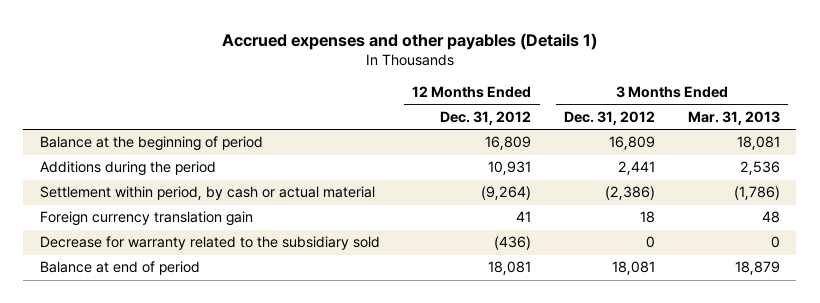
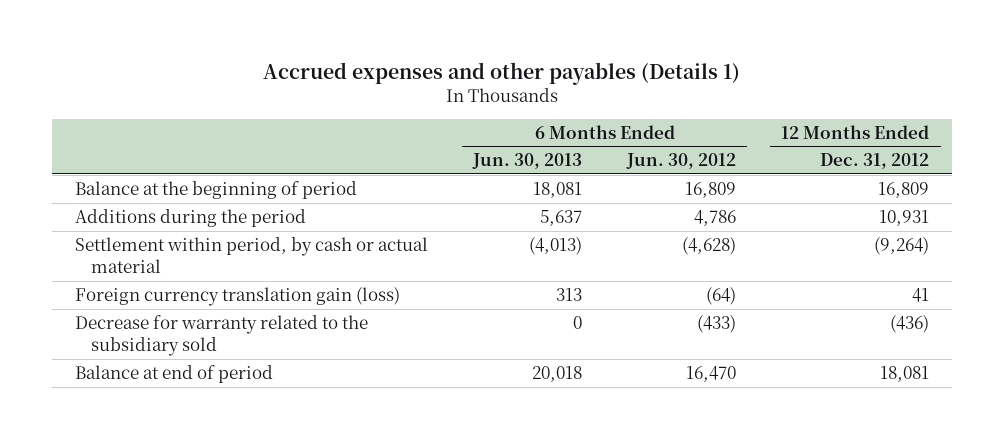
- | 12 Months Ended Dec. 31, 2012 | 3 Months Ended Dec. 31, 2012 | 3 Months Ended Mar. 31, 2013
+ | 6 Months Ended Jun. 30, 2013 | 6 Months Ended Jun. 30, 2012 | 12 Months Ended Dec. 31, 2012
- Foreign currency translation gain | 41 | 18 | 48
+ Foreign currency translation gain (loss) | 313 | (64) | 41

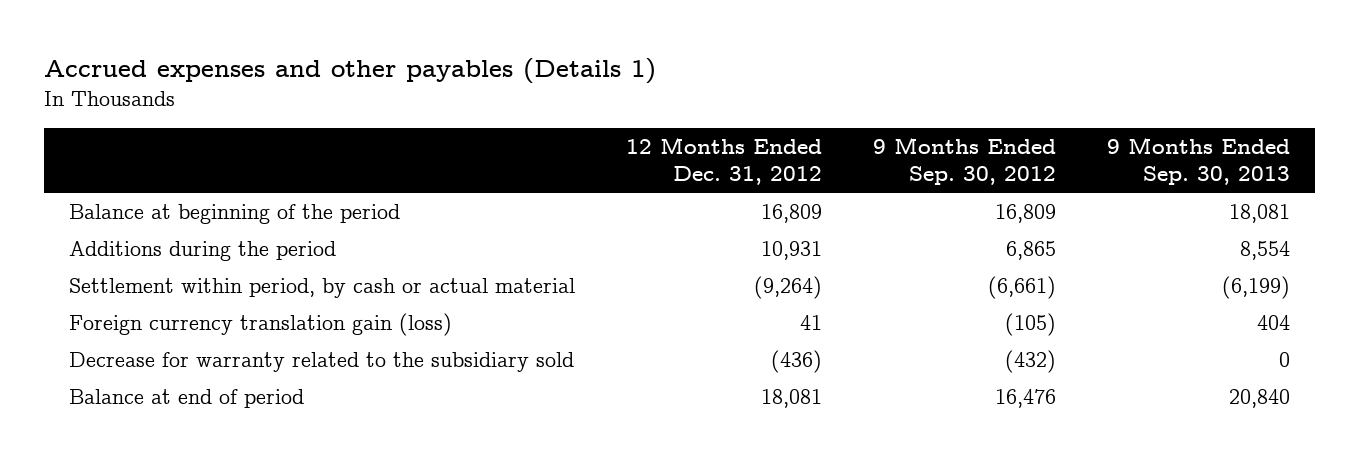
- | 6 Months Ended Jun. 30, 2013 | 6 Months Ended Jun. 30, 2012 | 12 Months Ended Dec. 31, 2012
+ | 12 Months Ended Dec. 31, 2012 | 9 Months Ended Sep. 30, 2012 | 9 Months Ended Sep. 30, 2013
- Balance at the beginning of period | 18,081 | 16,809 | 16,809
+ Balance at beginning of the period | 16,809 | 16,809 | 18,081

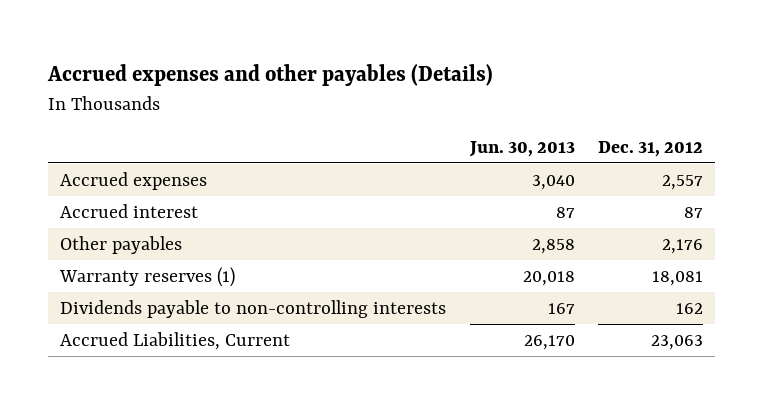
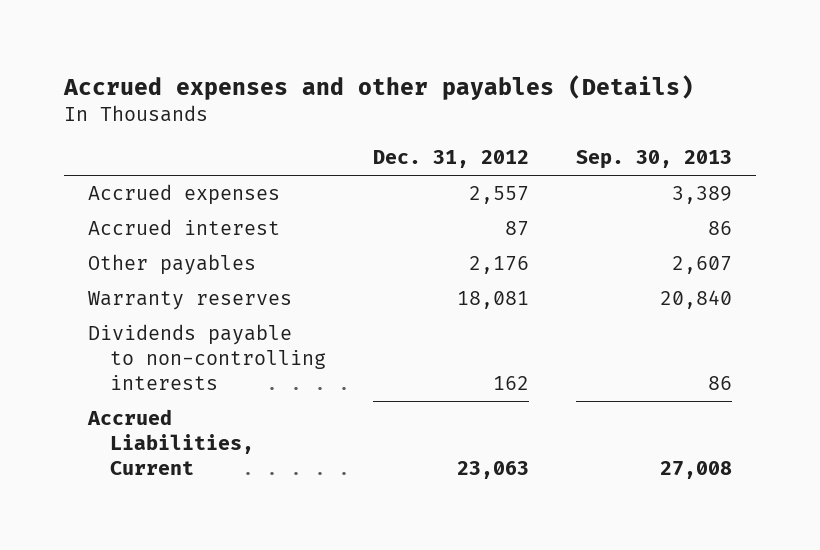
- | Jun. 30, 2013 | Dec. 31, 2012
+ | Dec. 31, 2012 | Sep. 30, 2013
- Warranty reserves (1) | 20,018 | 18,081
+ Warranty reserves | 18,081 | 20,840

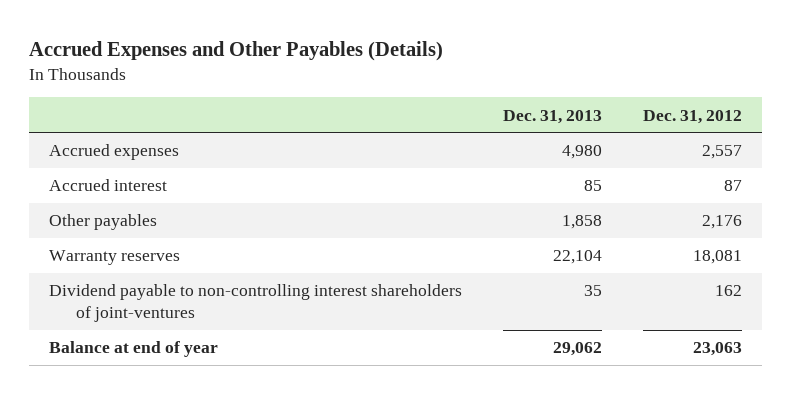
- Accrued expenses and other payables (Details)
+ Accrued Expenses and Other Payables (Details)
- | Dec. 31, 2012 | Sep. 30, 2013
+ | Dec. 31, 2013 | Dec. 31, 2012
- Dividends payable to non-controlling interests | 162 | 86
- Accrued Liabilities, Current | 23,063 | 27,008
+ Dividend payable to non-controlling interest shareholders of joint-ventures | 35 | 162
+ Balance at end of year | 29,062 | 23,063

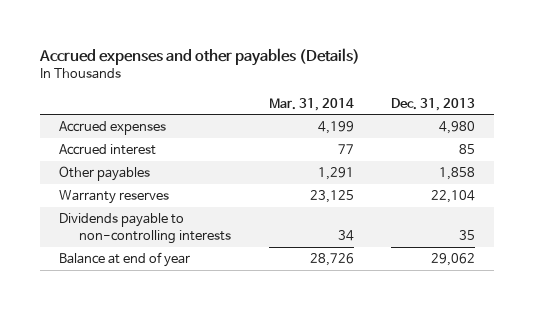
- Accrued Expenses and Other Payables (Details)
+ Accrued expenses and other payables (Details)
- | Dec. 31, 2013 | Dec. 31, 2012
+ | Mar. 31, 2014 | Dec. 31, 2013
- Dividend payable to non-controlling interest shareholders of joint-ventures | 35 | 162
+ Dividends payable to non-controlling interests | 34 | 35

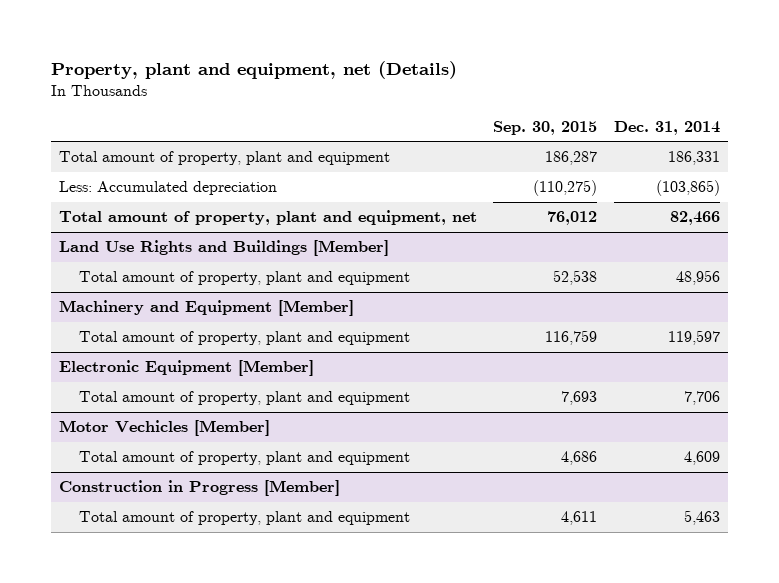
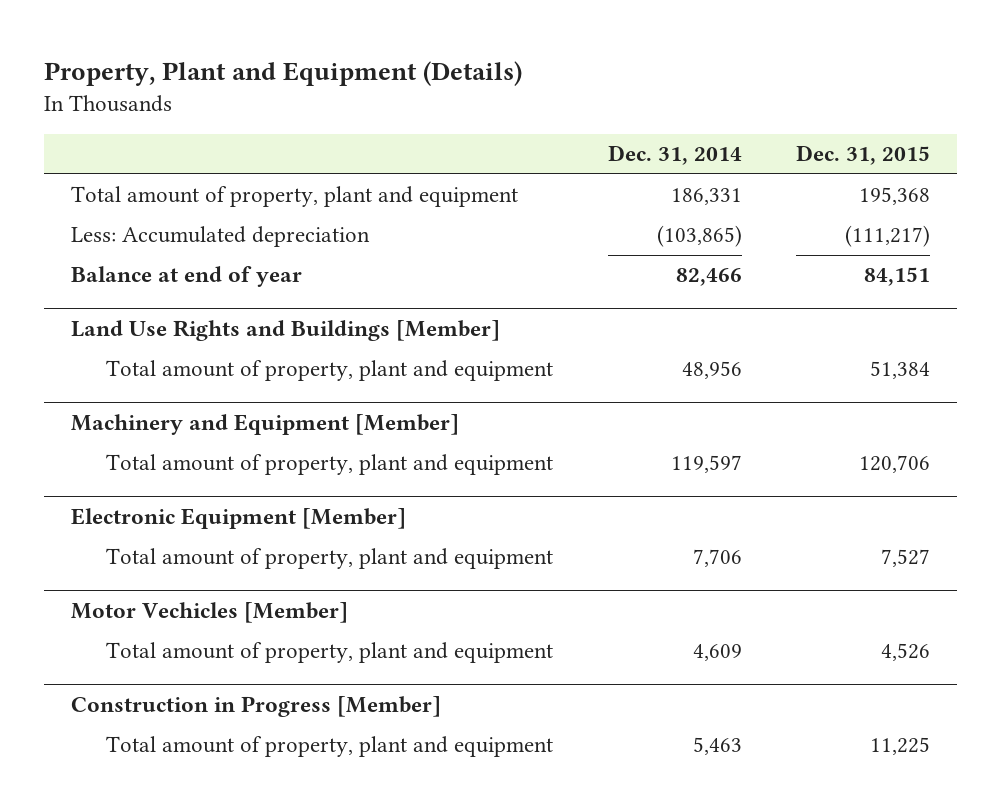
- Property, plant and equipment, net (Details)
+ Property, Plant and Equipment (Details)
- | Sep. 30, 2015 | Dec. 31, 2014
+ | Dec. 31, 2014 | Dec. 31, 2015
- Total amount of property, plant and equipment, net | 76,012 | 82,466
+ Balance at end of year | 82,466 | 84,151

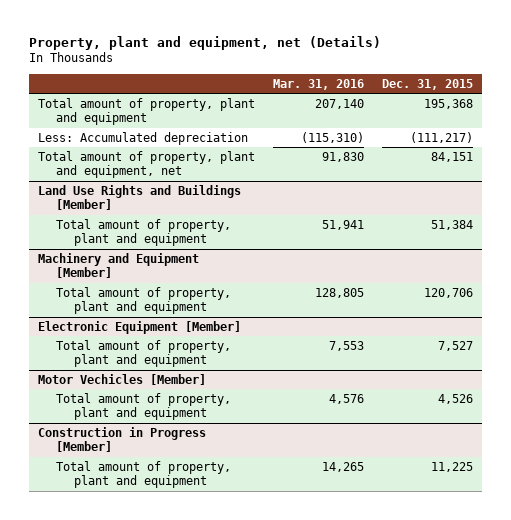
- Property, Plant and Equipment (Details)
+ Property, plant and equipment, net (Details)
- | Dec. 31, 2014 | Dec. 31, 2015
+ | Mar. 31, 2016 | Dec. 31, 2015
- Balance at end of year | 82,466 | 84,151
+ Total amount of property, plant and equipment, net | 91,830 | 84,151

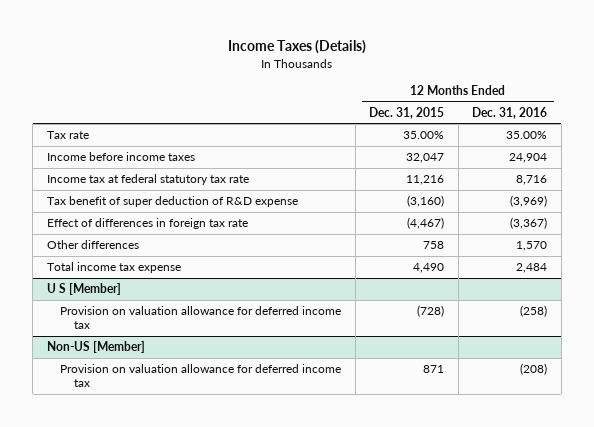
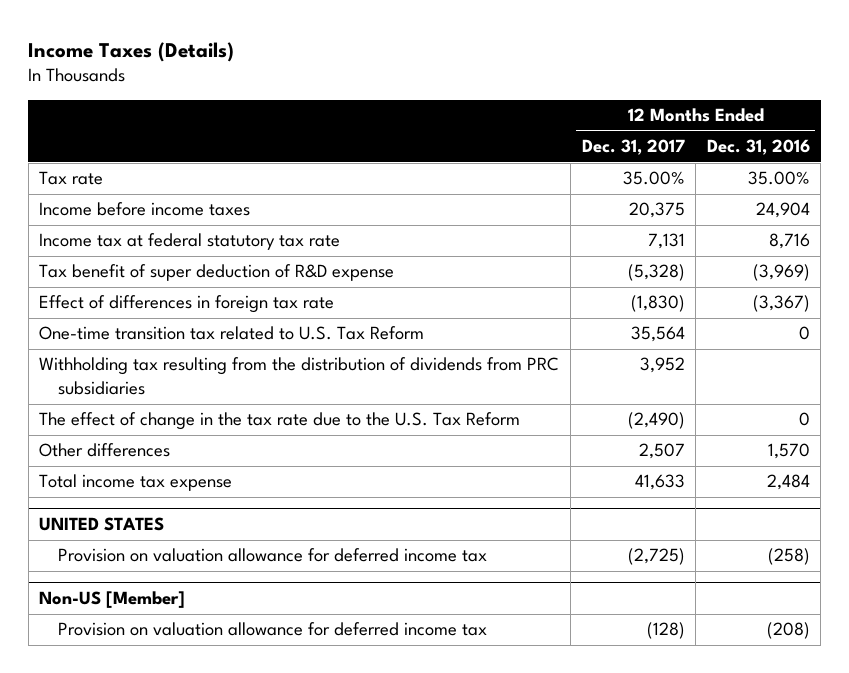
- | 12 Months Ended Dec. 31, 2015 | 12 Months Ended Dec. 31, 2016
+ | 12 Months Ended Dec. 31, 2017 | 12 Months Ended Dec. 31, 2016
+ One-time transition tax related to U.S. Tax Reform | 35,564 | 0
+ Withholding tax resulting from the distribution of dividends from PRC subsidiaries | 3,952 |
+ The effect of change in the tax rate due to the U.S. Tax Reform | (2,490) | 0
- U S [Member]
+ UNITED STATES

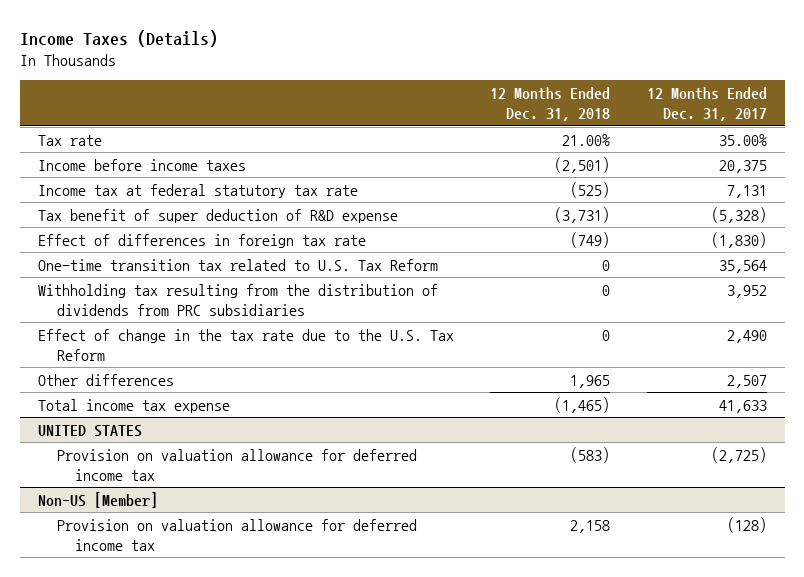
- | 12 Months Ended Dec. 31, 2017 | 12 Months Ended Dec. 31, 2016
+ | 12 Months Ended Dec. 31, 2018 | 12 Months Ended Dec. 31, 2017
- The effect of change in the tax rate due to the U.S. Tax Reform | (2,490) | 0
+ Effect of change in the tax rate due to the U.S. Tax Reform | 0 | 2,490

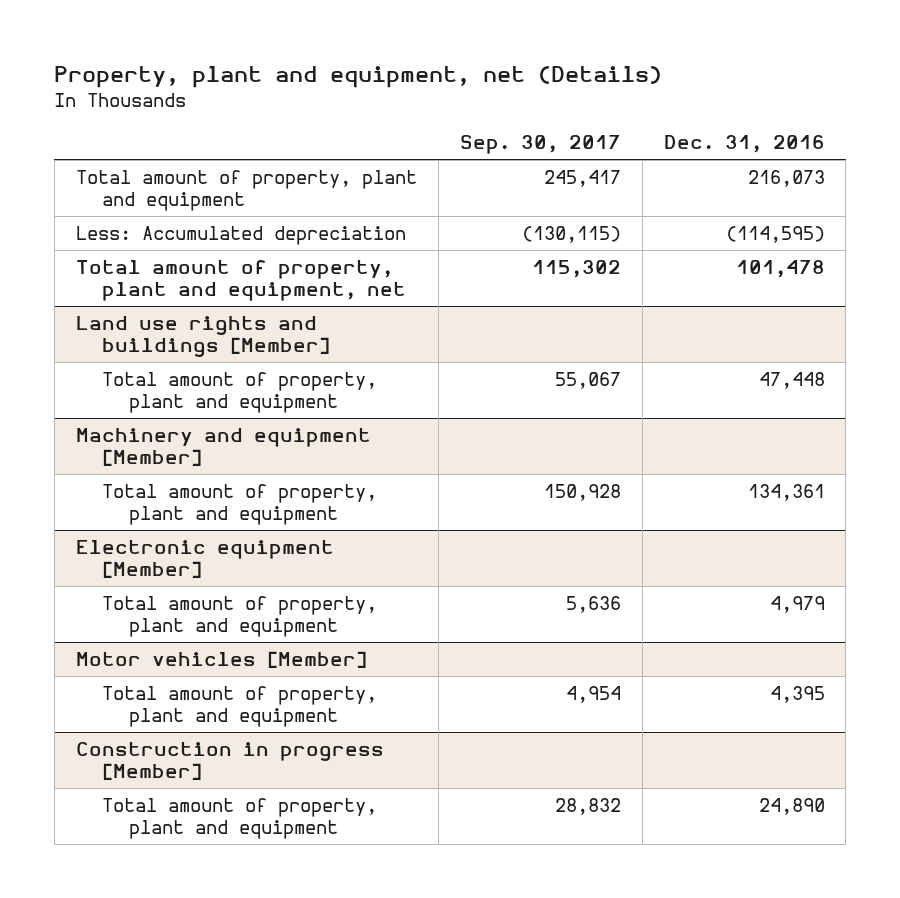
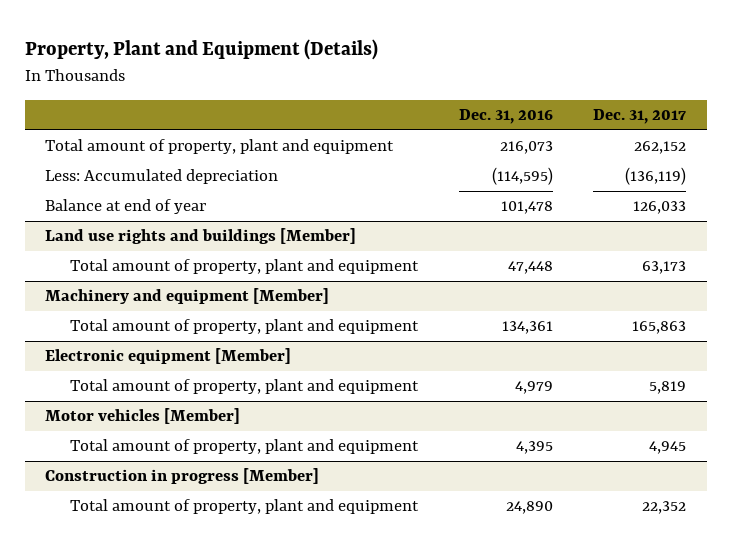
- Property, plant and equipment, net (Details)
+ Property, Plant and Equipment (Details)
- | Sep. 30, 2017 | Dec. 31, 2016
+ | Dec. 31, 2016 | Dec. 31, 2017
- Total amount of property, plant and equipment, net | 115,302 | 101,478
+ Balance at end of year | 101,478 | 126,033

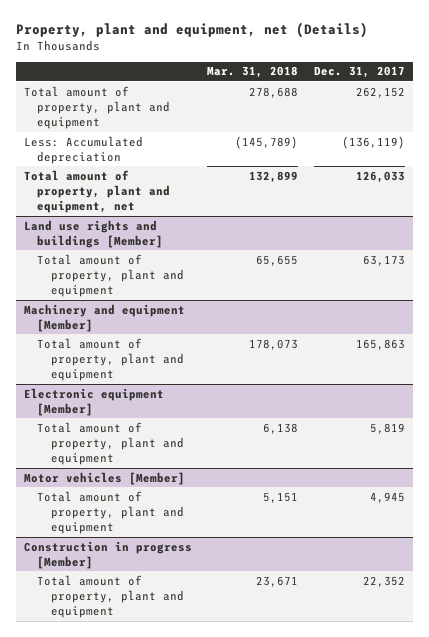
- Property, Plant and Equipment (Details)
+ Property, plant and equipment, net (Details)
- | Dec. 31, 2016 | Dec. 31, 2017
+ | Mar. 31, 2018 | Dec. 31, 2017
- Balance at end of year | 101,478 | 126,033
+ Total amount of property, plant and equipment, net | 132,899 | 126,033

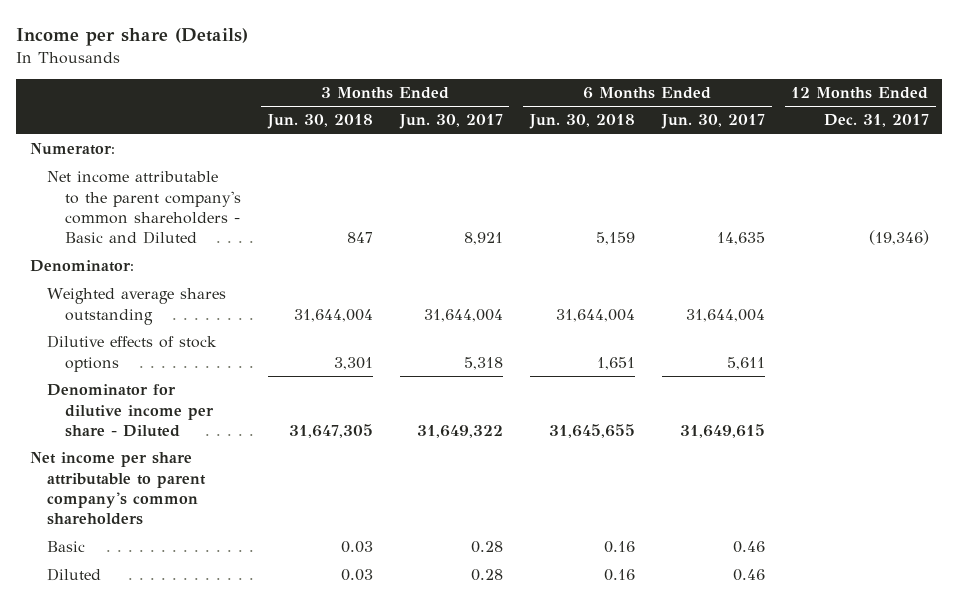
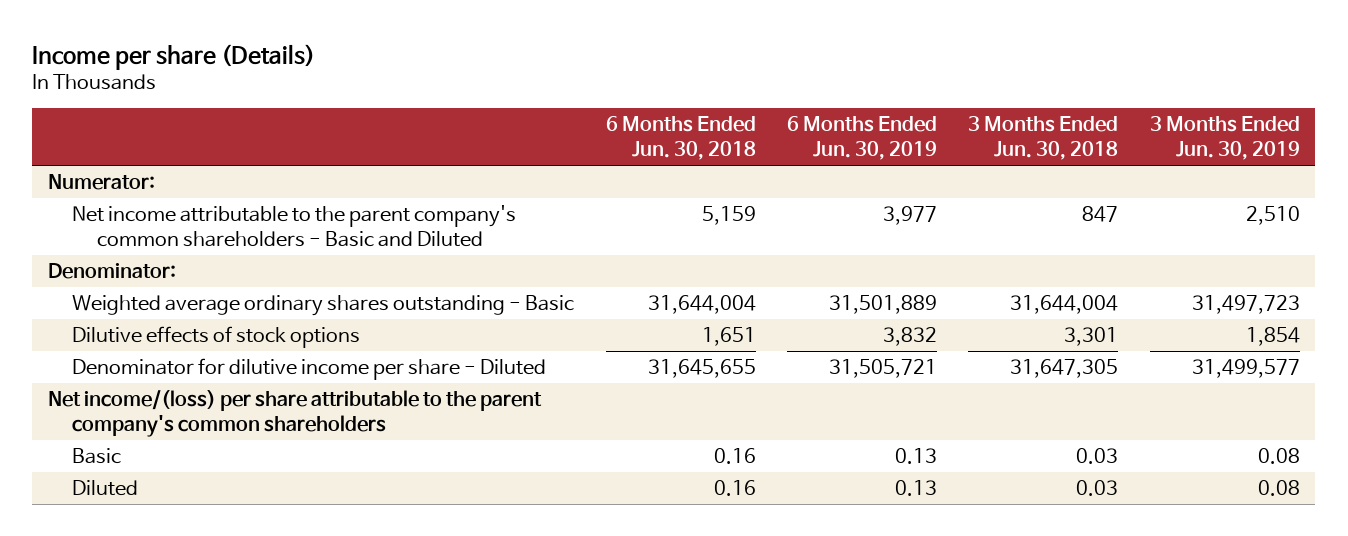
- | 3 Months Ended Jun. 30, 2018 | 3 Months Ended Jun. 30, 2017 | 6 Months Ended Jun. 30, 2018 | 6 Months Ended Jun. 30, 2017 | 12 Months Ended Dec. 31, 2017
+ | 6 Months Ended Jun. 30, 2018 | 6 Months Ended Jun. 30, 2019 | 3 Months Ended Jun. 30, 2018 | 3 Months Ended Jun. 30, 2019
- Weighted average shares outstanding | 31,644,004 | 31,644,004 | 31,644,004 | 31,644,004 |
+ Weighted average ordinary shares outstanding - Basic | 31,644,004 | 31,501,889 | 31,644,004 | 31,497,723
- Net income per share attributable to parent company's common shareholders
+ Net income/(loss) per share attributable to the parent company's common shareholders

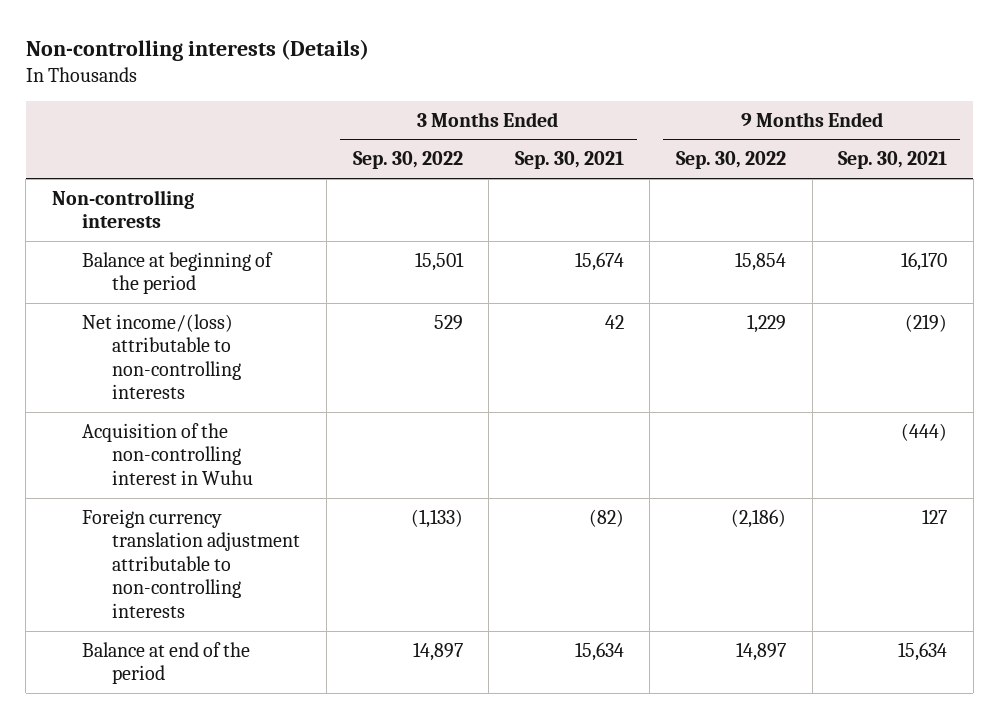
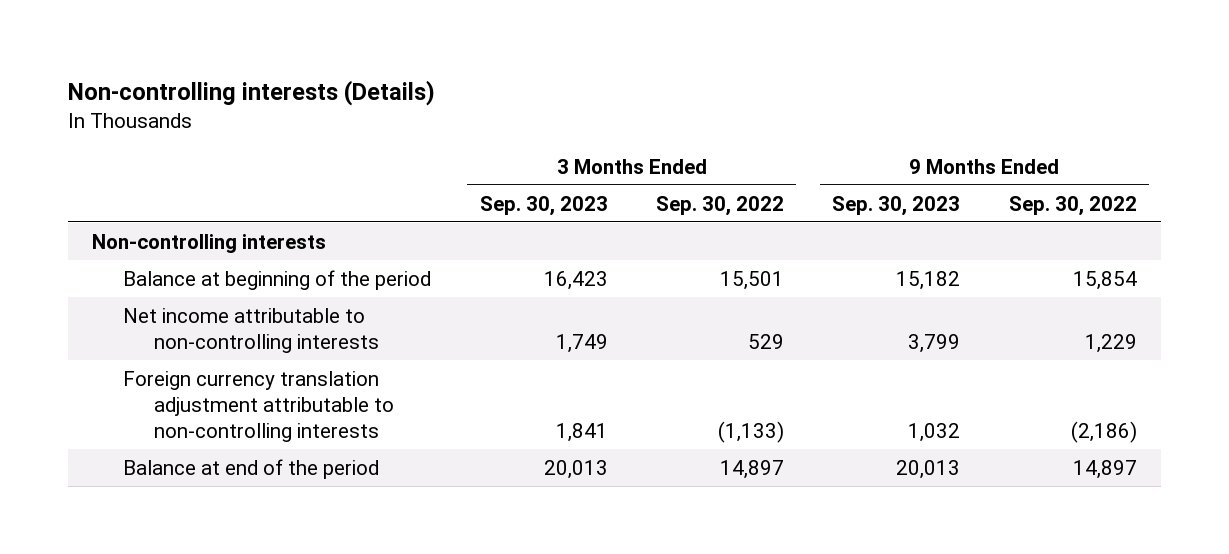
- | 3 Months Ended Sep. 30, 2022 | 3 Months Ended Sep. 30, 2021 | 9 Months Ended Sep. 30, 2022 | 9 Months Ended Sep. 30, 2021
+ | 3 Months Ended Sep. 30, 2023 | 3 Months Ended Sep. 30, 2022 | 9 Months Ended Sep. 30, 2023 | 9 Months Ended Sep. 30, 2022
- Net income/(loss) attributable to non-controlling interests | 529 | 42 | 1,229 | (219)
- Acquisition of the non-controlling interest in Wuhu | | | | (444)
+ Net income attributable to non-controlling interests | 1,749 | 529 | 3,799 | 1,229

